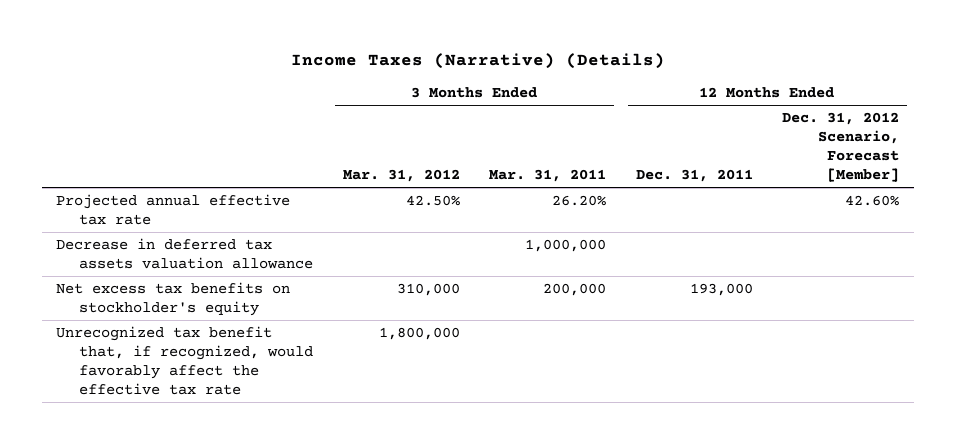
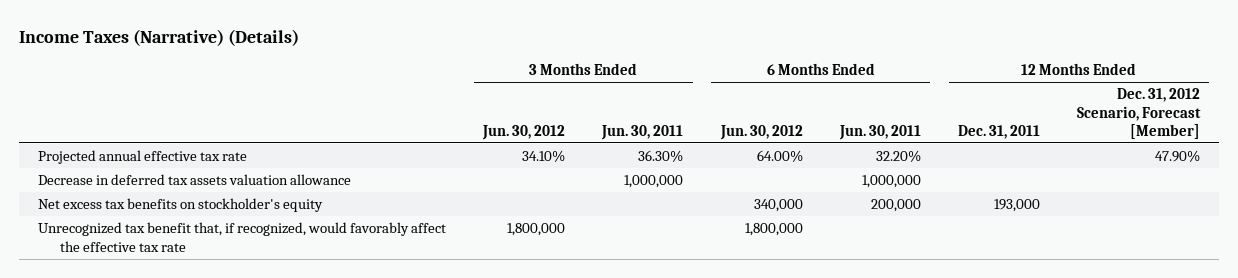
- | 3 Months Ended Mar. 31, 2012 | 3 Months Ended Mar. 31, 2011 | 12 Months Ended Dec. 31, 2011 | 12 Months Ended Dec. 31, 2012 Scenario, Forecast [Member]
+ | 3 Months Ended Jun. 30, 2012 | 3 Months Ended Jun. 30, 2011 | 6 Months Ended Jun. 30, 2012 | 6 Months Ended Jun. 30, 2011 | 12 Months Ended Dec. 31, 2011 | 12 Months Ended Dec. 31, 2012 Scenario, Forecast [Member]
- Projected annual effective tax rate | 42.50% | 26.20% | | 42.60%
+ Projected annual effective tax rate | 34.10% | 36.30% | 64.00% | 32.20% | | 47.90%

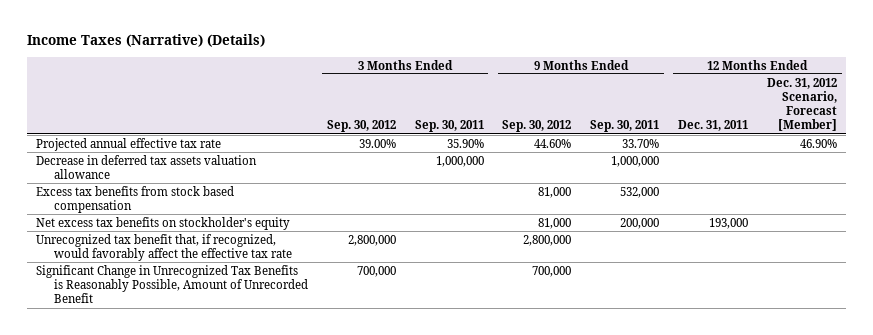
- | 3 Months Ended Jun. 30, 2012 | 3 Months Ended Jun. 30, 2011 | 6 Months Ended Jun. 30, 2012 | 6 Months Ended Jun. 30, 2011 | 12 Months Ended Dec. 31, 2011 | 12 Months Ended Dec. 31, 2012 Scenario, Forecast [Member]
+ | 3 Months Ended Sep. 30, 2012 | 3 Months Ended Sep. 30, 2011 | 9 Months Ended Sep. 30, 2012 | 9 Months Ended Sep. 30, 2011 | 12 Months Ended Dec. 31, 2011 | 12 Months Ended Dec. 31, 2012 Scenario, Forecast [Member]
- Projected annual effective tax rate | 34.10% | 36.30% | 64.00% | 32.20% | | 47.90%
+ Projected annual effective tax rate | 39.00% | 35.90% | 44.60% | 33.70% | | 46.90%
+ Excess tax benefits from stock based compensation | | | 81,000 | 532,000 | |
+ Significant Change in Unrecognized Tax Benefits is Reasonably Possible, Amount of Unrecorded Benefit | 700,000 | | 700,000 | | |

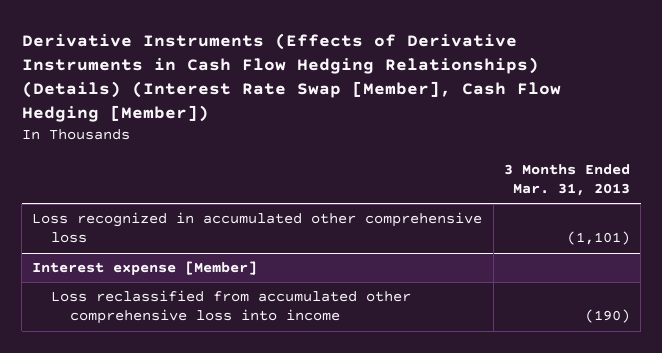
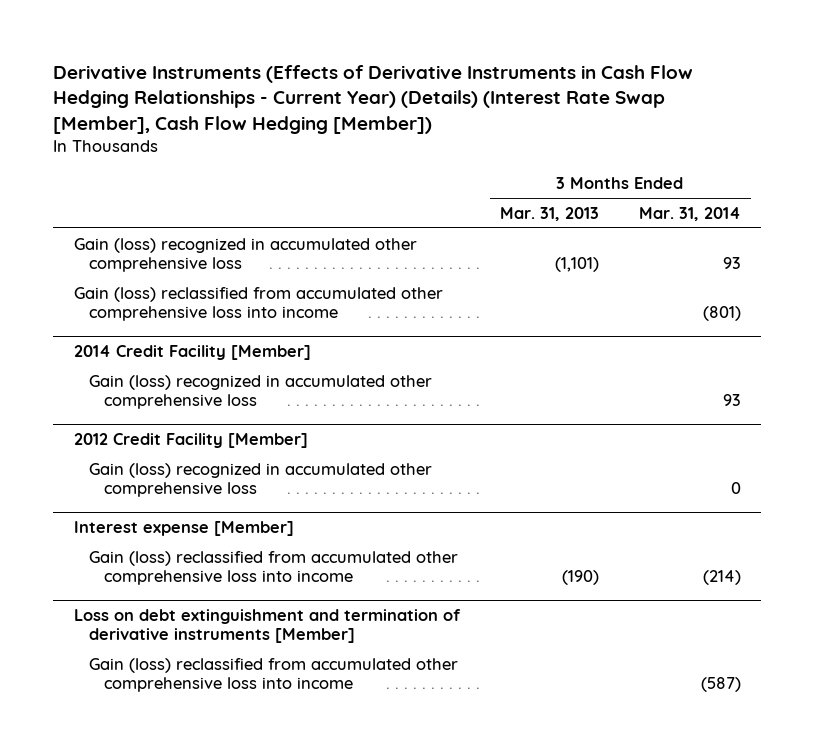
- Derivative Instruments (Effects of Derivative Instruments in Cash Flow Hedging Relationships) (Details) (Interest Rate Swap [Member], Cash Flow Hedging [Member])
+ Derivative Instruments (Effects of Derivative Instruments in Cash Flow Hedging Relationships - Current Year) (Details) (Interest Rate Swap [Member], Cash Flow Hedging [Member])
- | 3 Months Ended Mar. 31, 2013
+ | 3 Months Ended Mar. 31, 2013 | 3 Months Ended Mar. 31, 2014
- Loss recognized in accumulated other comprehensive loss | (1,101)
+ Gain (loss) recognized in accumulated other comprehensive loss | (1,101) | 93
+ Gain (loss) reclassified from accumulated other comprehensive loss into income | | (801)
+ 2014 Credit Facility [Member]
+ Gain (loss) recognized in accumulated other comprehensive loss | | 93
+ 2012 Credit Facility [Member]
+ Gain (loss) recognized in accumulated other comprehensive loss | | 0
@ Interest expense [Member]
- Loss reclassified from accumulated other comprehensive loss into income | (190)
+ Gain (loss) reclassified from accumulated other comprehensive loss into income | (190) | (214)
+ Loss on debt extinguishment and termination of derivative instruments [Member]
+ Gain (loss) reclassified from accumulated other comprehensive loss into income | | (587)

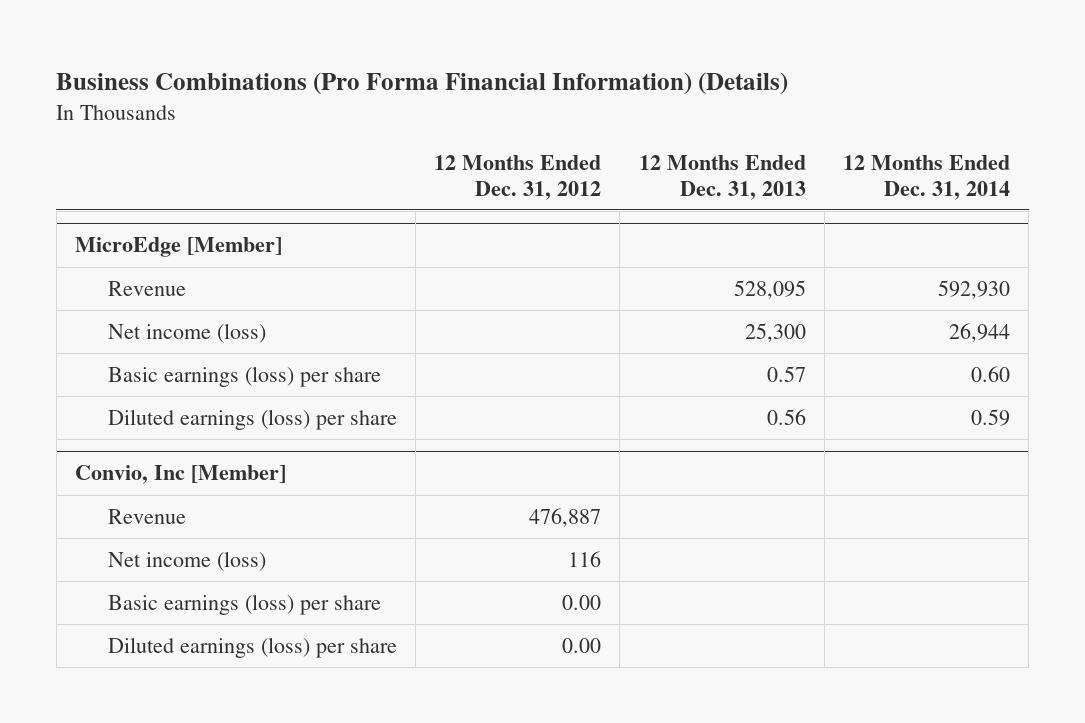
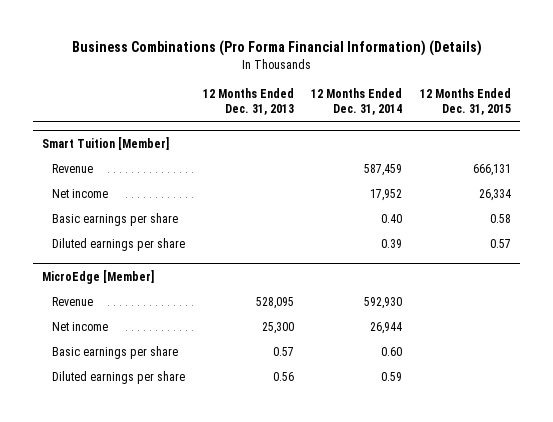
- | 12 Months Ended Dec. 31, 2012 | 12 Months Ended Dec. 31, 2013 | 12 Months Ended Dec. 31, 2014
+ | 12 Months Ended Dec. 31, 2013 | 12 Months Ended Dec. 31, 2014 | 12 Months Ended Dec. 31, 2015
+ Smart Tuition [Member]
+ Revenue | | 587,459 | 666,131
+ Net income | | 17,952 | 26,334
+ Basic earnings per share | | 0.40 | 0.58
+ Diluted earnings per share | | 0.39 | 0.57
@ MicroEdge [Member]
- Net income (loss) | | 25,300 | 26,944
- Basic earnings (loss) per share | | 0.57 | 0.60
- Diluted earnings (loss) per share | | 0.56 | 0.59
- Convio, Inc [Member]
- Revenue | 476,887 | |
- Net income (loss) | 116 | |
- Basic earnings (loss) per share | 0.00 | |
- Diluted earnings (loss) per share | 0.00 | |
@ MicroEdge [Member]
+ Net income | 25,300 | 26,944 |
+ Basic earnings per share | 0.57 | 0.60 |
+ Diluted earnings per share | 0.56 | 0.59 |

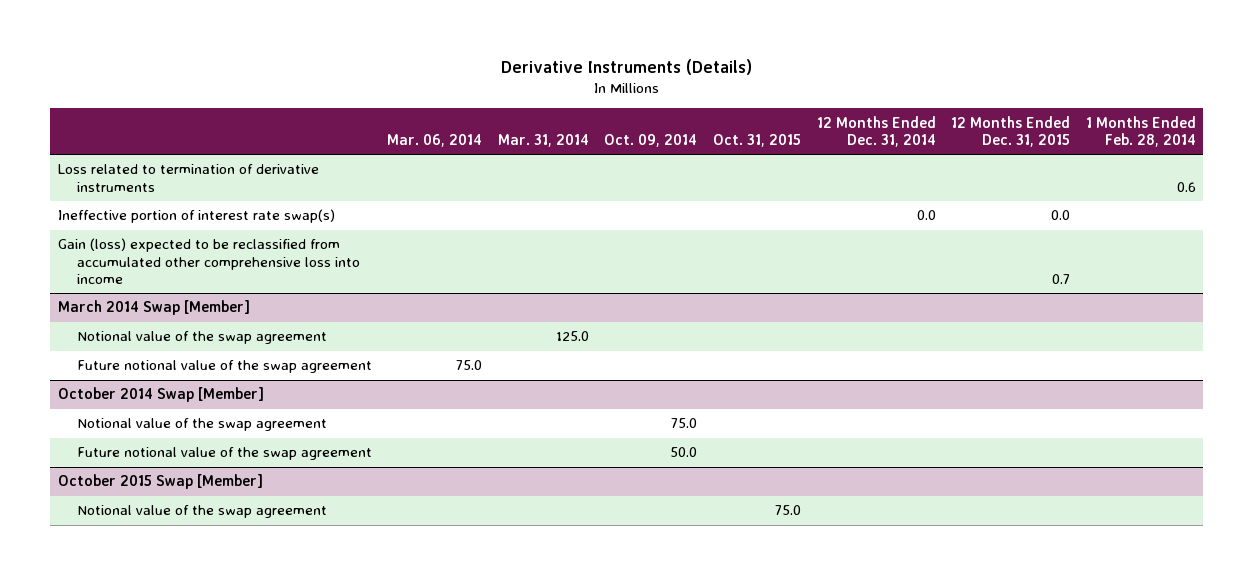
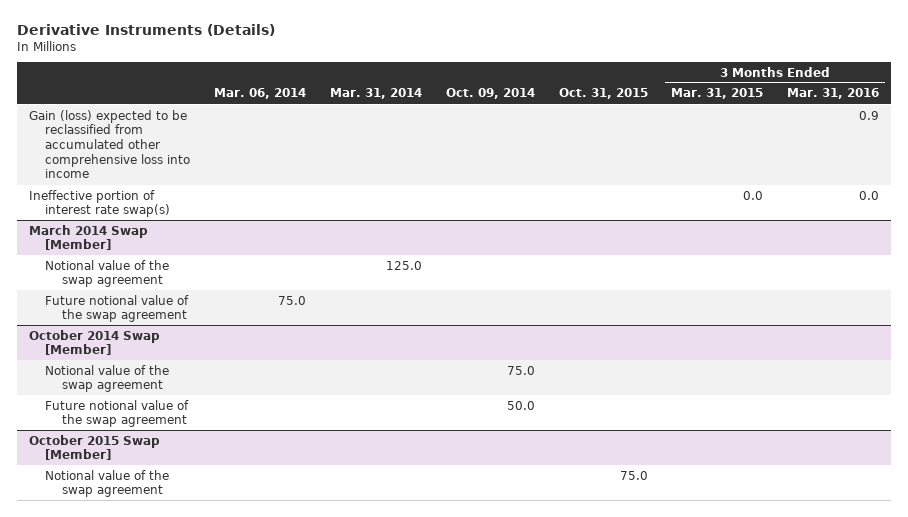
- | Mar. 06, 2014 | Mar. 31, 2014 | Oct. 09, 2014 | Oct. 31, 2015 | 12 Months Ended Dec. 31, 2014 | 12 Months Ended Dec. 31, 2015 | 1 Months Ended Feb. 28, 2014
+ | Mar. 06, 2014 | Mar. 31, 2014 | Oct. 09, 2014 | Oct. 31, 2015 | 3 Months Ended Mar. 31, 2015 | 3 Months Ended Mar. 31, 2016
- Loss related to termination of derivative instruments | | | | | | | 0.6
moved down: Ineffective portion of interest rate swap(s) | | | | | 0.0 | 0.0

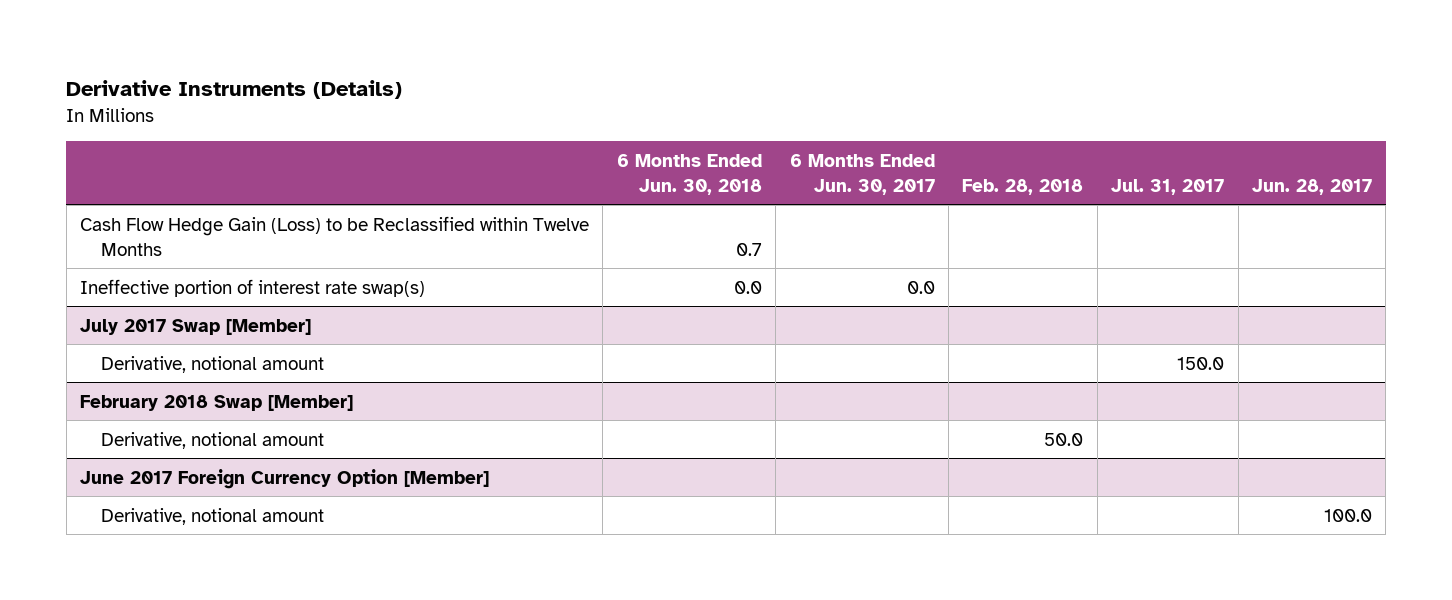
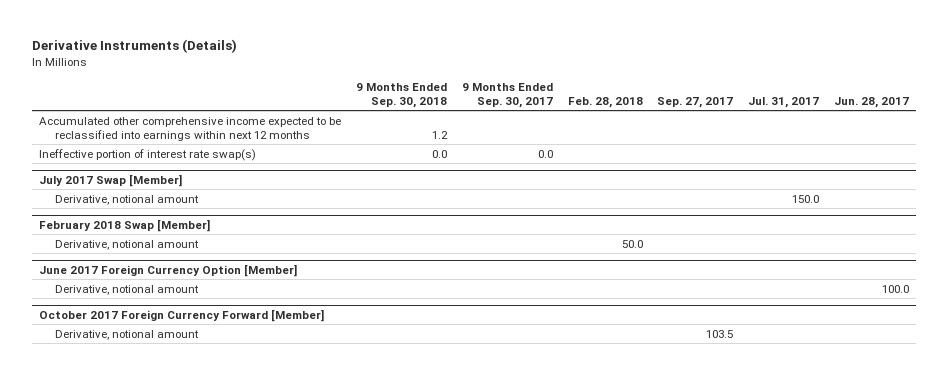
- | 6 Months Ended Jun. 30, 2018 | 6 Months Ended Jun. 30, 2017 | Feb. 28, 2018 | Jul. 31, 2017 | Jun. 28, 2017
+ | 9 Months Ended Sep. 30, 2018 | 9 Months Ended Sep. 30, 2017 | Feb. 28, 2018 | Sep. 27, 2017 | Jul. 31, 2017 | Jun. 28, 2017
- Cash Flow Hedge Gain (Loss) to be Reclassified within Twelve Months | 0.7 | | | |
+ Accumulated other comprehensive income expected to be reclassified into earnings within next 12 months | 1.2 | | | | |
+ October 2017 Foreign Currency Forward [Member]
+ Derivative, notional amount | | | | 103.5 | |

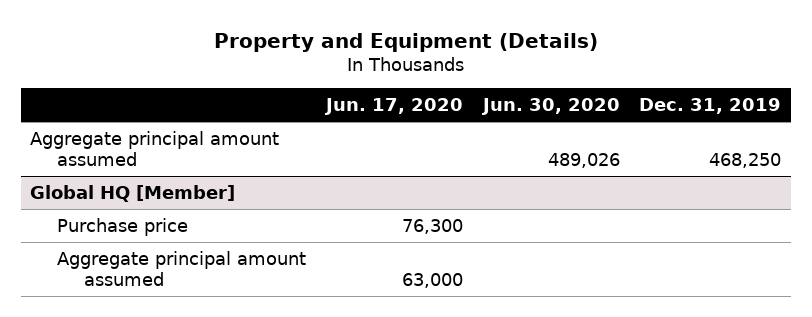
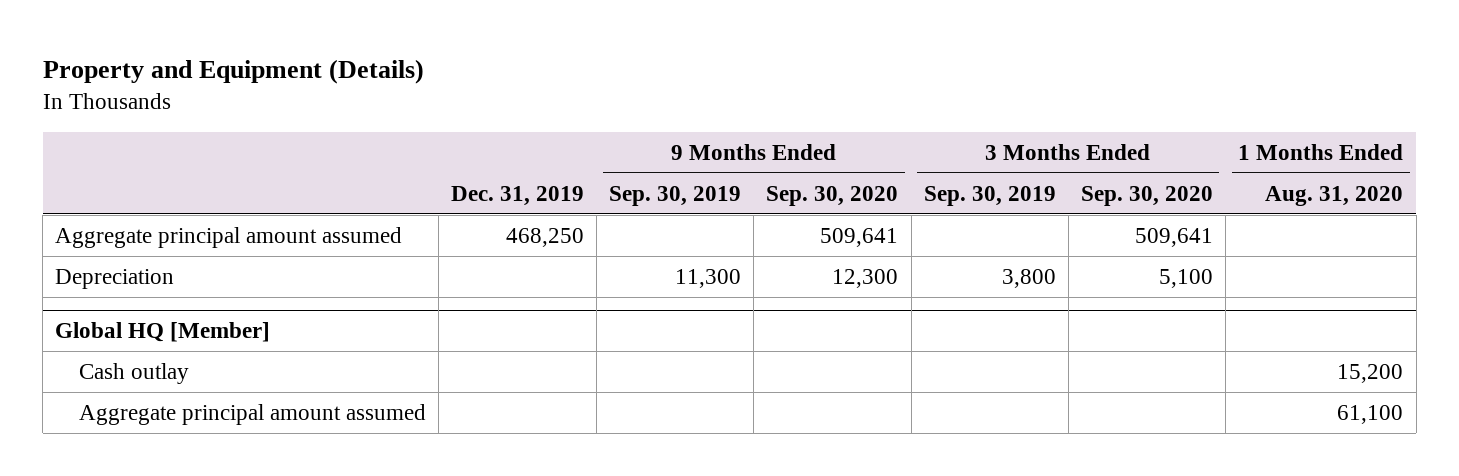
- | Jun. 17, 2020 | Jun. 30, 2020 | Dec. 31, 2019
+ | Dec. 31, 2019 | 9 Months Ended Sep. 30, 2019 | 9 Months Ended Sep. 30, 2020 | 3 Months Ended Sep. 30, 2019 | 3 Months Ended Sep. 30, 2020 | 1 Months Ended Aug. 31, 2020
+ Depreciation | | 11,300 | 12,300 | 3,800 | 5,100 |
@ Global HQ [Member]
- Purchase price | 76,300 | |
+ Cash outlay | | | | | | 15,200

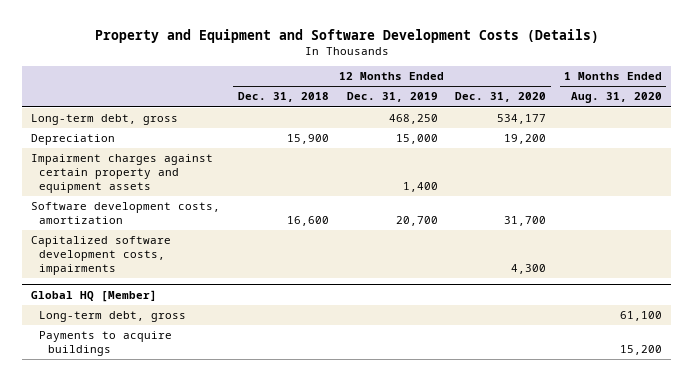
- Property and Equipment (Details)
+ Property and Equipment and Software Development Costs (Details)
- | Dec. 31, 2019 | 9 Months Ended Sep. 30, 2019 | 9 Months Ended Sep. 30, 2020 | 3 Months Ended Sep. 30, 2019 | 3 Months Ended Sep. 30, 2020 | 1 Months Ended Aug. 31, 2020
+ | 12 Months Ended Dec. 31, 2018 | 12 Months Ended Dec. 31, 2019 | 12 Months Ended Dec. 31, 2020 | 1 Months Ended Aug. 31, 2020
- Aggregate principal amount assumed | 468,250 | | 509,641 | | 509,641 |
+ Long-term debt, gross | | 468,250 | 534,177 |
+ Impairment charges against certain property and equipment assets | | 1,400 | |
+ Software development costs, amortization | 16,600 | 20,700 | 31,700 |
+ Capitalized software development costs, impairments | | | 4,300 |
@ Global HQ [Member]
- Cash outlay | | | | | | 15,200
- Aggregate principal amount assumed | | | | | | 61,100
+ Long-term debt, gross | | | | 61,100
+ Payments to acquire buildings | | | | 15,200

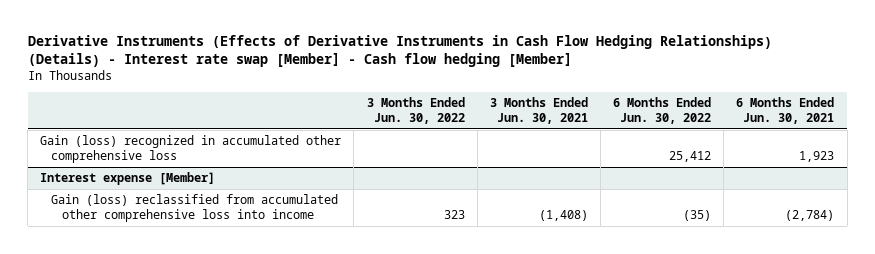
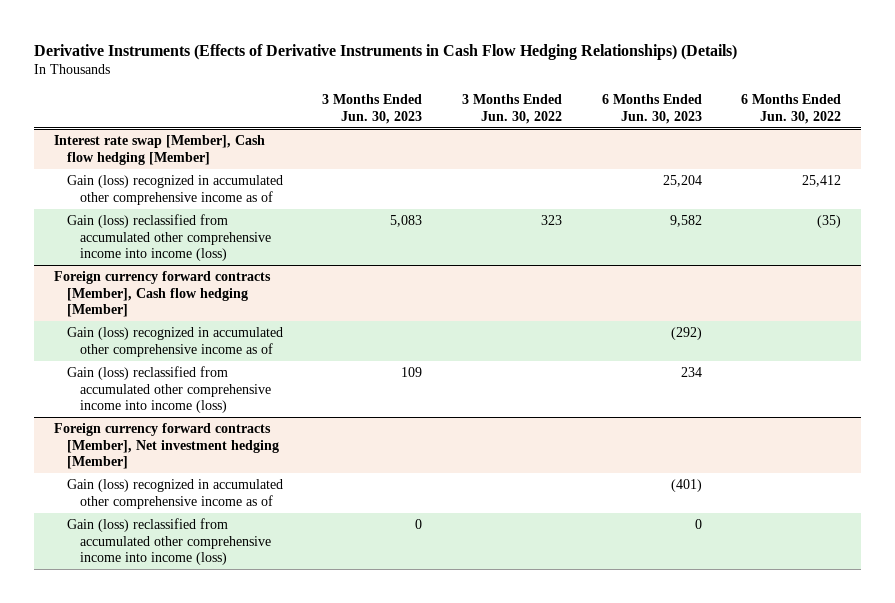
- Derivative Instruments (Effects of Derivative Instruments in Cash Flow Hedging Relationships) (Details) - Interest rate swap [Member] - Cash flow hedging [Member]
+ Derivative Instruments (Effects of Derivative Instruments in Cash Flow Hedging Relationships) (Details)
- | 3 Months Ended Jun. 30, 2022 | 3 Months Ended Jun. 30, 2021 | 6 Months Ended Jun. 30, 2022 | 6 Months Ended Jun. 30, 2021
+ | 3 Months Ended Jun. 30, 2023 | 3 Months Ended Jun. 30, 2022 | 6 Months Ended Jun. 30, 2023 | 6 Months Ended Jun. 30, 2022
- Gain (loss) recognized in accumulated other comprehensive loss | | | 25,412 | 1,923
- Interest expense [Member]
- Gain (loss) reclassified from accumulated other comprehensive loss into income | 323 | (1,408) | (35) | (2,784)
+ Interest rate swap [Member], Cash flow hedging [Member]
+ Gain (loss) recognized in accumulated other comprehensive income as of | | | 25,204 | 25,412
+ Gain (loss) reclassified from accumulated other comprehensive income into income (loss) | 5,083 | 323 | 9,582 | (35)
+ Foreign currency forward contracts [Member], Cash flow hedging [Member]
+ Gain (loss) recognized in accumulated other comprehensive income as of | | | (292) |
+ Gain (loss) reclassified from accumulated other comprehensive income into income (loss) | 109 | | 234 |
+ Foreign currency forward contracts [Member], Net investment hedging [Member]
+ Gain (loss) recognized in accumulated other comprehensive income as of | | | (401) |
+ Gain (loss) reclassified from accumulated other comprehensive income into income (loss) | 0 | | 0 |

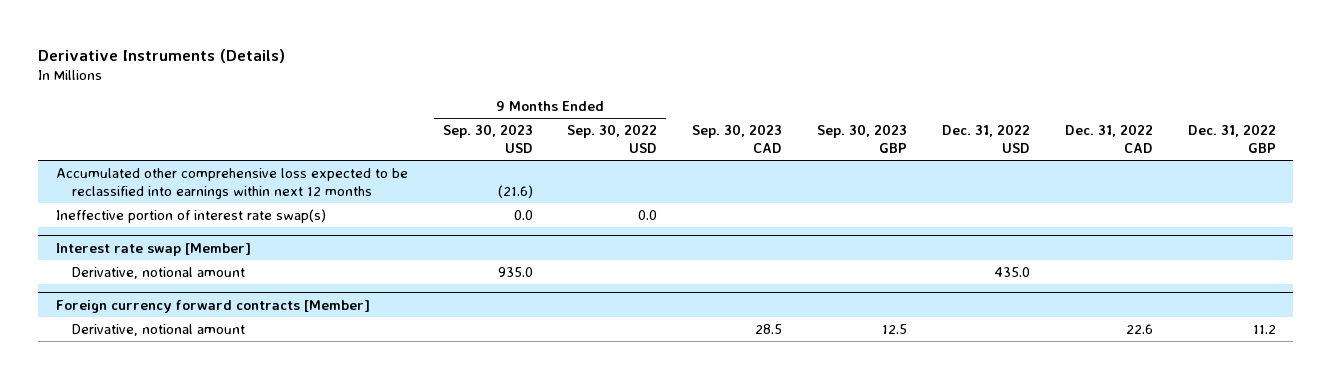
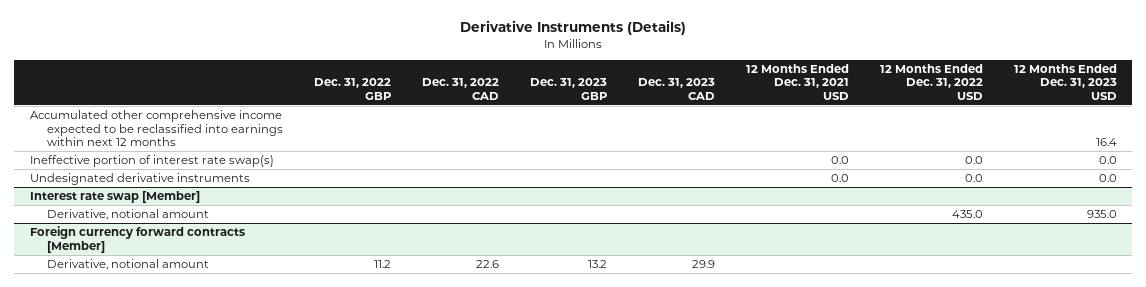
- | 9 Months Ended Sep. 30, 2023 USD | 9 Months Ended Sep. 30, 2022 USD | Sep. 30, 2023 CAD | Sep. 30, 2023 GBP | Dec. 31, 2022 USD | Dec. 31, 2022 CAD | Dec. 31, 2022 GBP
+ | Dec. 31, 2022 GBP | Dec. 31, 2022 CAD | Dec. 31, 2023 GBP | Dec. 31, 2023 CAD | 12 Months Ended Dec. 31, 2021 USD | 12 Months Ended Dec. 31, 2022 USD | 12 Months Ended Dec. 31, 2023 USD
- Accumulated other comprehensive loss expected to be reclassified into earnings within next 12 months | (21.6) | | | | | |
+ Accumulated other comprehensive income expected to be reclassified into earnings within next 12 months | | | | | | | 16.4
+ Undesignated derivative instruments | | | | | 0.0 | 0.0 | 0.0

